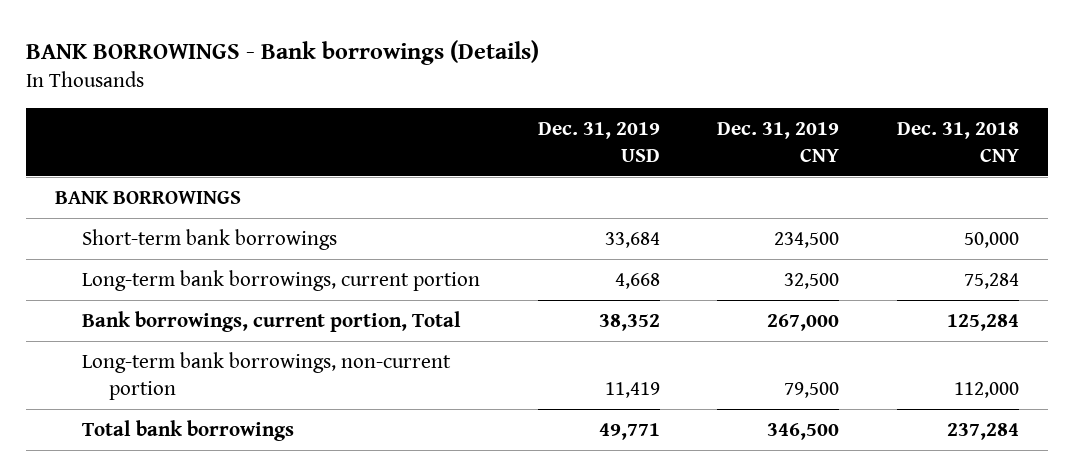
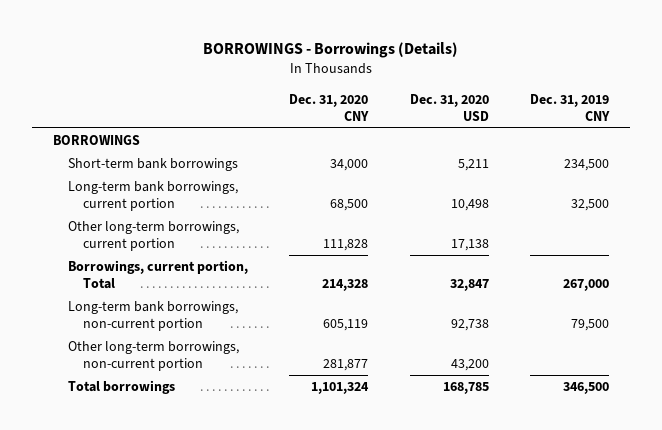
- BANK BORROWINGS - Bank borrowings (Details)
+ BORROWINGS - Borrowings (Details)
- | Dec. 31, 2019 USD | Dec. 31, 2019 CNY | Dec. 31, 2018 CNY
+ | Dec. 31, 2020 CNY | Dec. 31, 2020 USD | Dec. 31, 2019 CNY
- BANK BORROWINGS
+ BORROWINGS
- Bank borrowings, current portion, Total | 38,352 | 267,000 | 125,284
+ Other long-term borrowings, current portion | 111,828 | 17,138 |
+ Borrowings, current portion, Total | 214,328 | 32,847 | 267,000
- Total bank borrowings | 49,771 | 346,500 | 237,284
+ Other long-term borrowings, non-current portion | 281,877 | 43,200 |
+ Total borrowings | 1,101,324 | 168,785 | 346,500

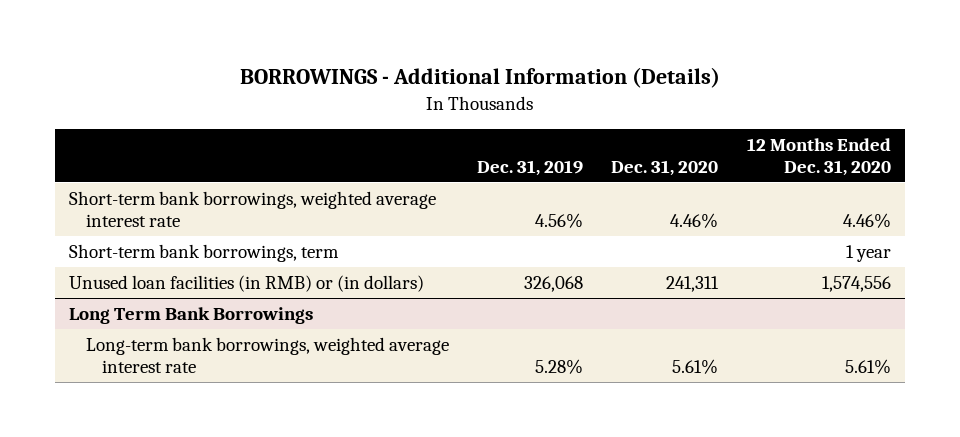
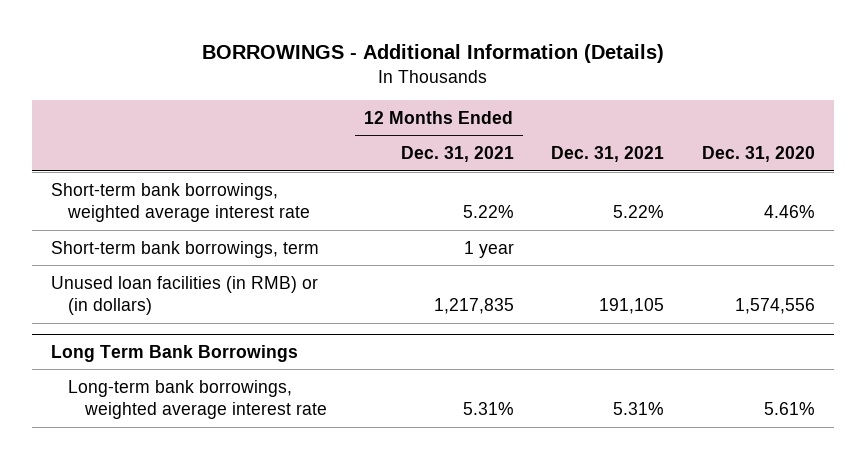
- | Dec. 31, 2019 | Dec. 31, 2020 | 12 Months Ended Dec. 31, 2020
+ | 12 Months Ended Dec. 31, 2021 | Dec. 31, 2021 | Dec. 31, 2020
- Unused loan facilities (in RMB) or (in dollars) | 326,068 | 241,311 | 1,574,556
+ Unused loan facilities (in RMB) or (in dollars) | 1,217,835 | 191,105 | 1,574,556

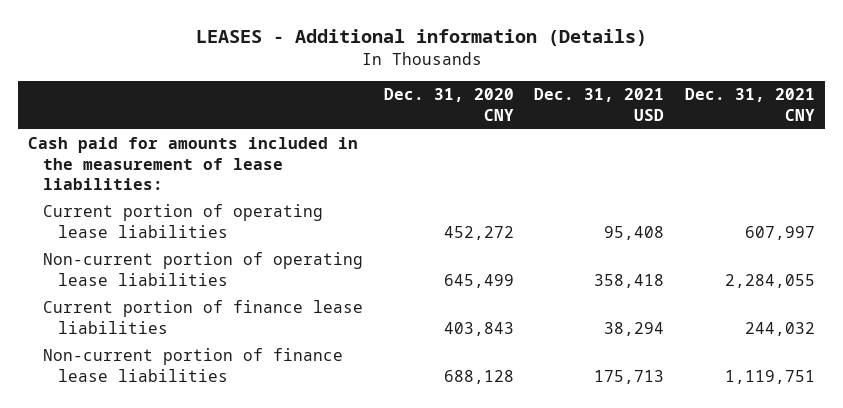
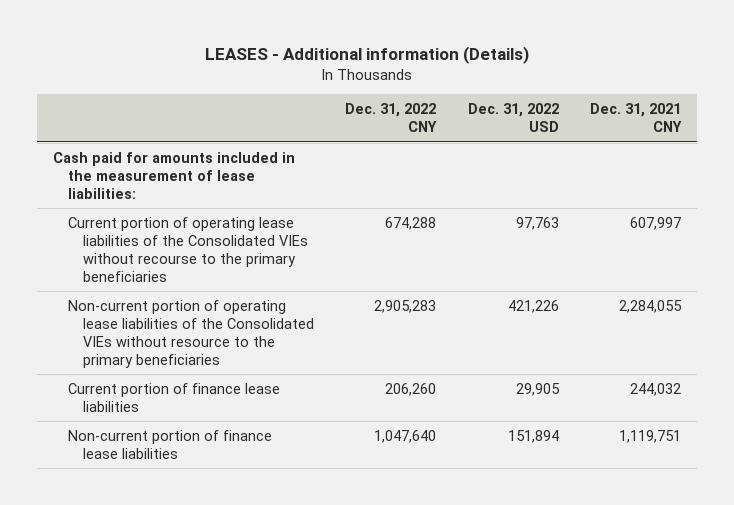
- | Dec. 31, 2020 CNY | Dec. 31, 2021 USD | Dec. 31, 2021 CNY
+ | Dec. 31, 2022 CNY | Dec. 31, 2022 USD | Dec. 31, 2021 CNY
- Current portion of operating lease liabilities | 452,272 | 95,408 | 607,997
- Non-current portion of operating lease liabilities | 645,499 | 358,418 | 2,284,055
+ Current portion of operating lease liabilities of the Consolidated VIEs without recourse to the primary beneficiaries | 674,288 | 97,763 | 607,997
+ Non-current portion of operating lease liabilities of the Consolidated VIEs without resource to the primary beneficiaries | 2,905,283 | 421,226 | 2,284,055

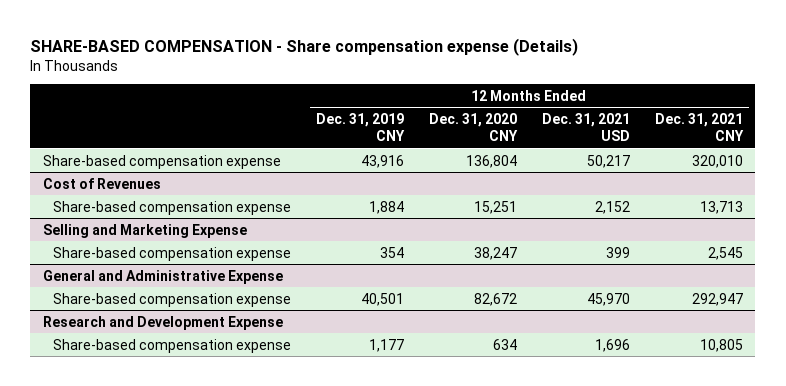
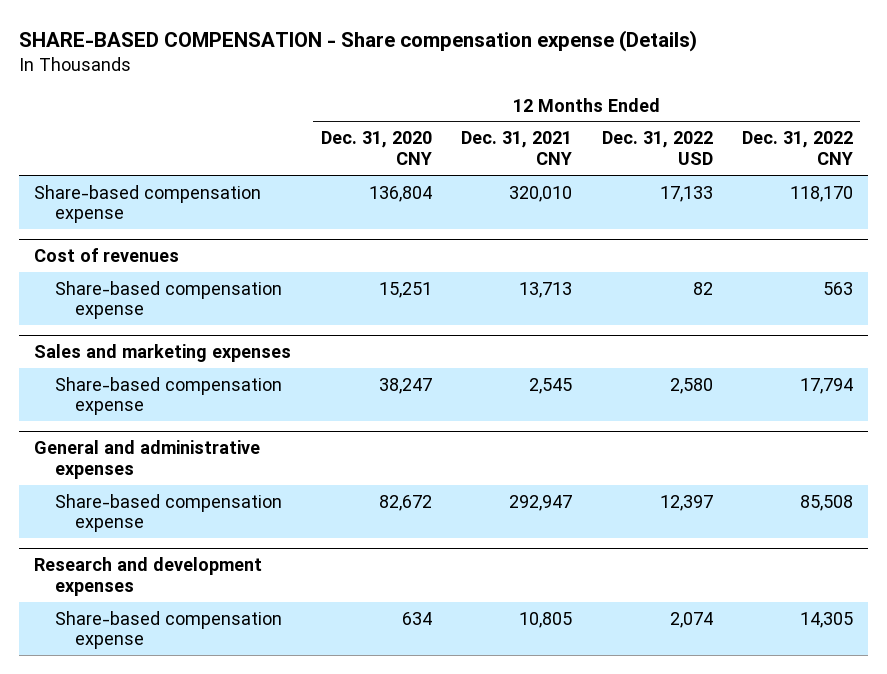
- | 12 Months Ended Dec. 31, 2019 CNY | 12 Months Ended Dec. 31, 2020 CNY | 12 Months Ended Dec. 31, 2021 USD | 12 Months Ended Dec. 31, 2021 CNY
+ | 12 Months Ended Dec. 31, 2020 CNY | 12 Months Ended Dec. 31, 2021 CNY | 12 Months Ended Dec. 31, 2022 USD | 12 Months Ended Dec. 31, 2022 CNY
- Cost of Revenues
+ Cost of revenues
- Selling and Marketing Expense
+ Sales and marketing expenses
- General and Administrative Expense
+ General and administrative expenses
- Research and Development Expense
+ Research and development expenses

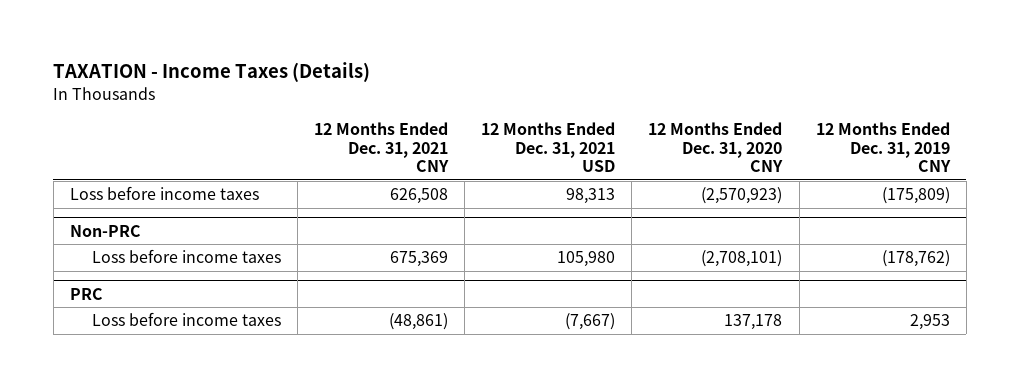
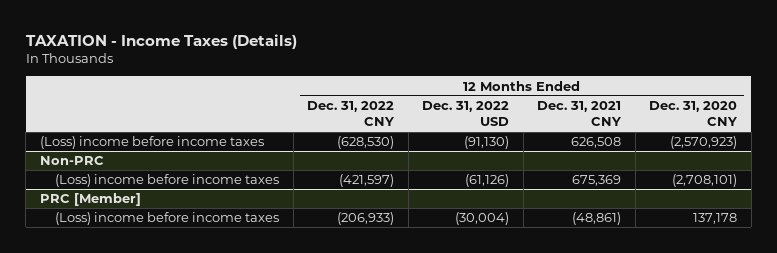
- | 12 Months Ended Dec. 31, 2021 CNY | 12 Months Ended Dec. 31, 2021 USD | 12 Months Ended Dec. 31, 2020 CNY | 12 Months Ended Dec. 31, 2019 CNY
+ | 12 Months Ended Dec. 31, 2022 CNY | 12 Months Ended Dec. 31, 2022 USD | 12 Months Ended Dec. 31, 2021 CNY | 12 Months Ended Dec. 31, 2020 CNY
- Loss before income taxes | 626,508 | 98,313 | (2,570,923) | (175,809)
+ (Loss) income before income taxes | (628,530) | (91,130) | 626,508 | (2,570,923)
@ Non-PRC
- Loss before income taxes | 675,369 | 105,980 | (2,708,101) | (178,762)
- PRC
- Loss before income taxes | (48,861) | (7,667) | 137,178 | 2,953
@ Non-PRC
+ (Loss) income before income taxes | (421,597) | (61,126) | 675,369 | (2,708,101)
+ PRC [Member]
+ (Loss) income before income taxes | (206,933) | (30,004) | (48,861) | 137,178

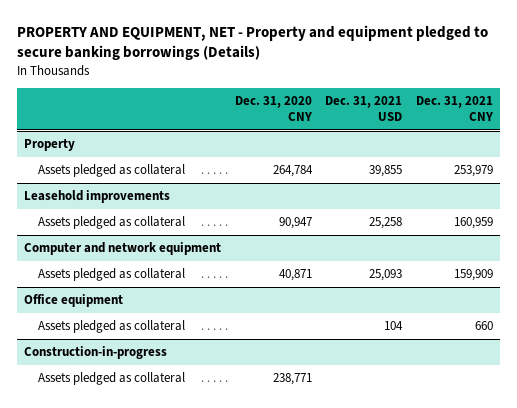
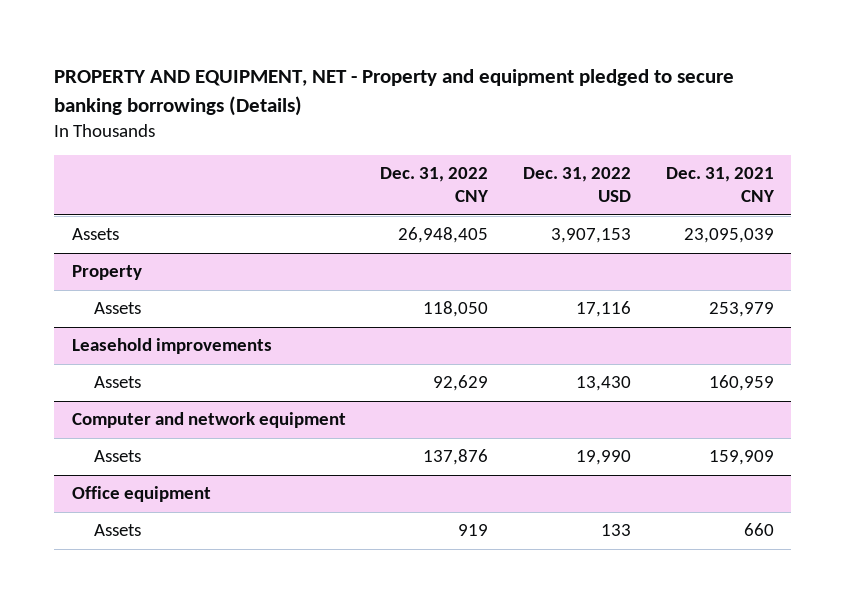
- | Dec. 31, 2020 CNY | Dec. 31, 2021 USD | Dec. 31, 2021 CNY
+ | Dec. 31, 2022 CNY | Dec. 31, 2022 USD | Dec. 31, 2021 CNY
+ Assets | 26,948,405 | 3,907,153 | 23,095,039
@ Property
- Assets pledged as collateral | 264,784 | 39,855 | 253,979
+ Assets | 118,050 | 17,116 | 253,979
@ Leasehold improvements
- Assets pledged as collateral | 90,947 | 25,258 | 160,959
+ Assets | 92,629 | 13,430 | 160,959
@ Computer and network equipment
- Assets pledged as collateral | 40,871 | 25,093 | 159,909
+ Assets | 137,876 | 19,990 | 159,909
@ Office equipment
- Assets pledged as collateral | | 104 | 660
- Construction-in-progress
- Assets pledged as collateral | 238,771 | |
@ Office equipment
+ Assets | 919 | 133 | 660

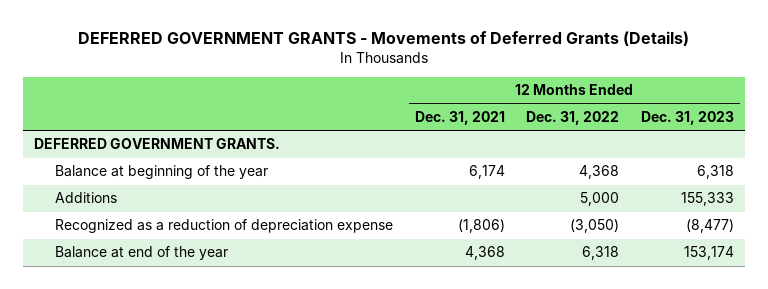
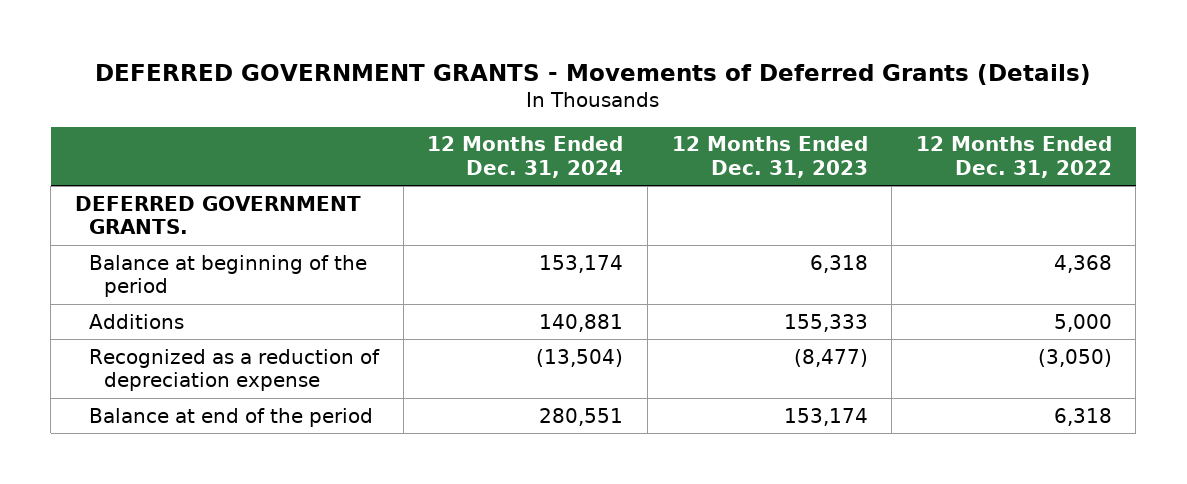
- | 12 Months Ended Dec. 31, 2021 | 12 Months Ended Dec. 31, 2022 | 12 Months Ended Dec. 31, 2023
+ | 12 Months Ended Dec. 31, 2024 | 12 Months Ended Dec. 31, 2023 | 12 Months Ended Dec. 31, 2022
- Balance at beginning of the year | 6,174 | 4,368 | 6,318
+ Balance at beginning of the period | 153,174 | 6,318 | 4,368
- Balance at end of the year | 4,368 | 6,318 | 153,174
+ Balance at end of the period | 280,551 | 153,174 | 6,318

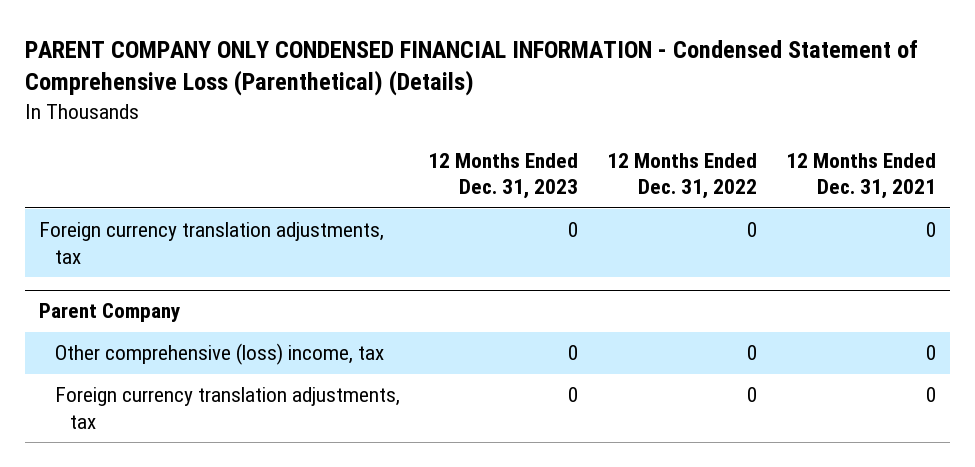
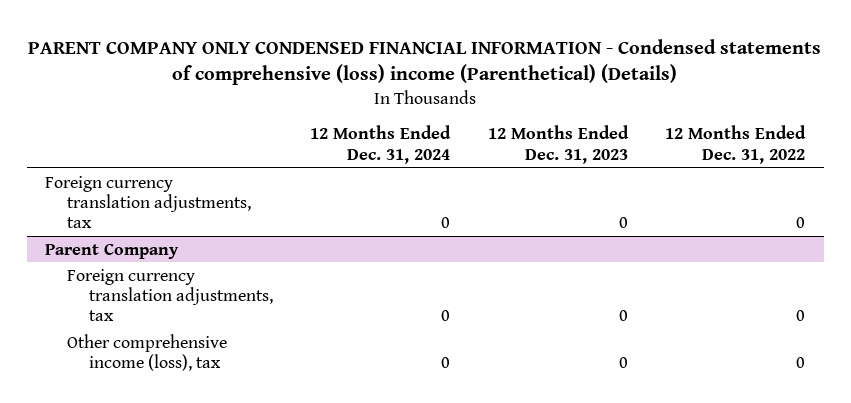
- PARENT COMPANY ONLY CONDENSED FINANCIAL INFORMATION - Condensed Statement of Comprehensive Loss (Parenthetical) (Details)
+ PARENT COMPANY ONLY CONDENSED FINANCIAL INFORMATION - Condensed statements of comprehensive (loss) income (Parenthetical) (Details)
- | 12 Months Ended Dec. 31, 2023 | 12 Months Ended Dec. 31, 2022 | 12 Months Ended Dec. 31, 2021
+ | 12 Months Ended Dec. 31, 2024 | 12 Months Ended Dec. 31, 2023 | 12 Months Ended Dec. 31, 2022
@ Parent Company
- Other comprehensive (loss) income, tax | 0 | 0 | 0
+ Other comprehensive income (loss), tax | 0 | 0 | 0

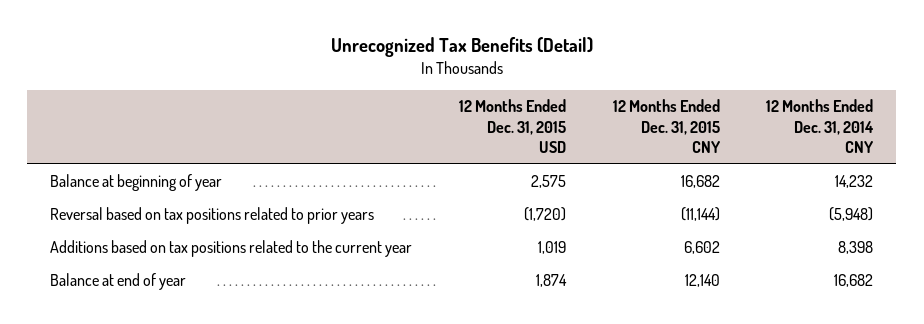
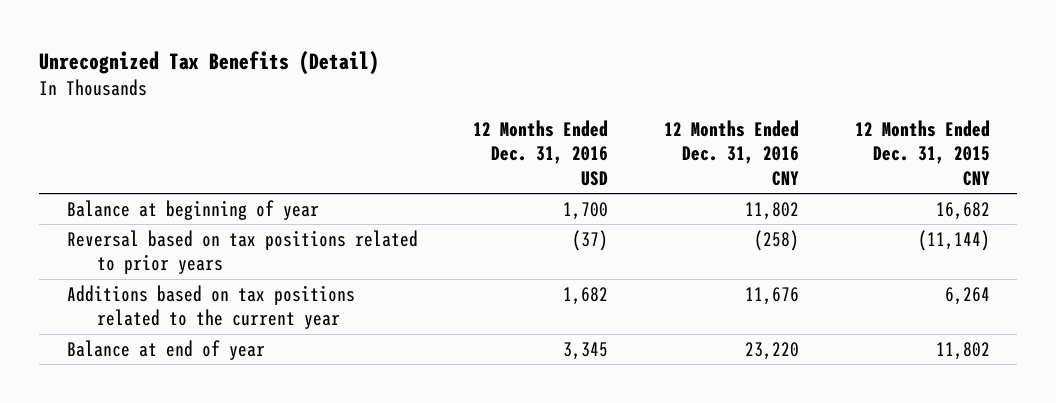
- | 12 Months Ended Dec. 31, 2015 USD | 12 Months Ended Dec. 31, 2015 CNY | 12 Months Ended Dec. 31, 2014 CNY
+ | 12 Months Ended Dec. 31, 2016 USD | 12 Months Ended Dec. 31, 2016 CNY | 12 Months Ended Dec. 31, 2015 CNY
- Additions based on tax positions related to the current year | 1,019 | 6,602 | 8,398
- Balance at end of year | 1,874 | 12,140 | 16,682
+ Additions based on tax positions related to the current year | 1,682 | 11,676 | 6,264
+ Balance at end of year | 3,345 | 23,220 | 11,802

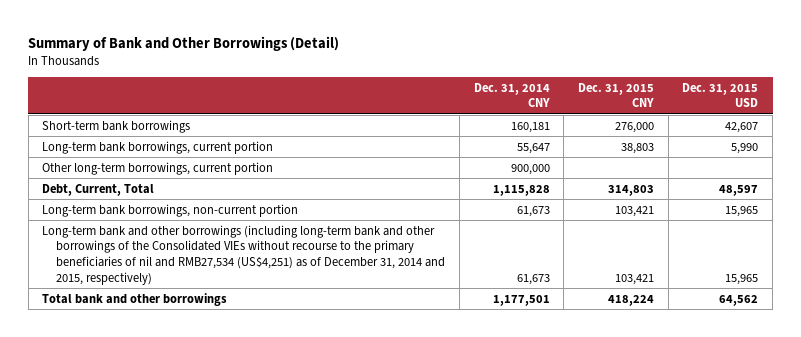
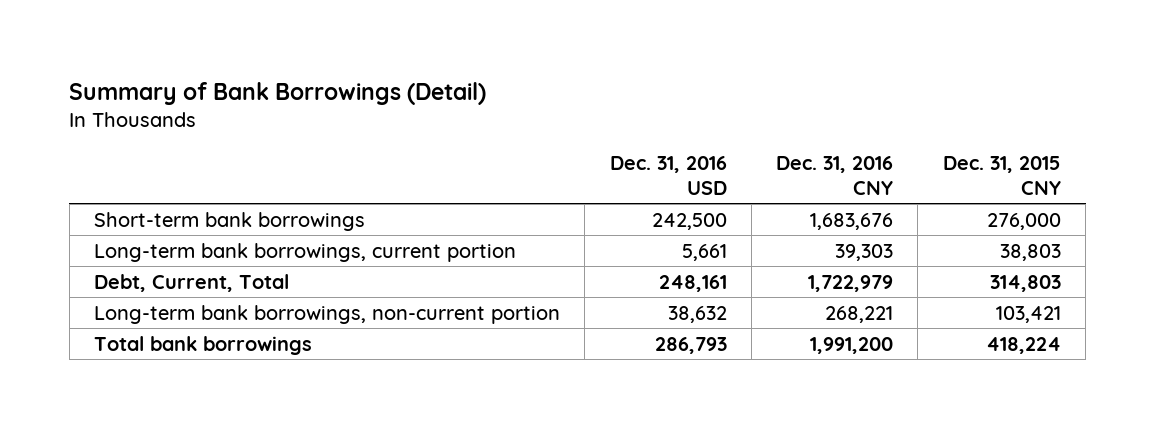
- Summary of Bank and Other Borrowings (Detail)
+ Summary of Bank Borrowings (Detail)
- | Dec. 31, 2014 CNY | Dec. 31, 2015 CNY | Dec. 31, 2015 USD
+ | Dec. 31, 2016 USD | Dec. 31, 2016 CNY | Dec. 31, 2015 CNY
- Other long-term borrowings, current portion | 900,000 | |
- Long-term bank and other borrowings (including long-term bank and other borrowings of the Consolidated VIEs without recourse to the primary beneficiaries of nil and RMB27,534 (US$4,251) as of December 31, 2014 and 2015, respectively) | 61,673 | 103,421 | 15,965
- Total bank and other borrowings | 1,177,501 | 418,224 | 64,562
+ Total bank borrowings | 286,793 | 1,991,200 | 418,224

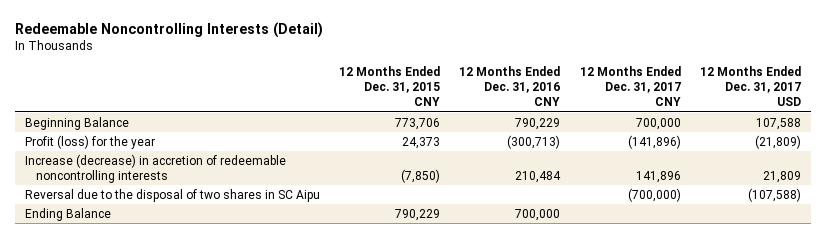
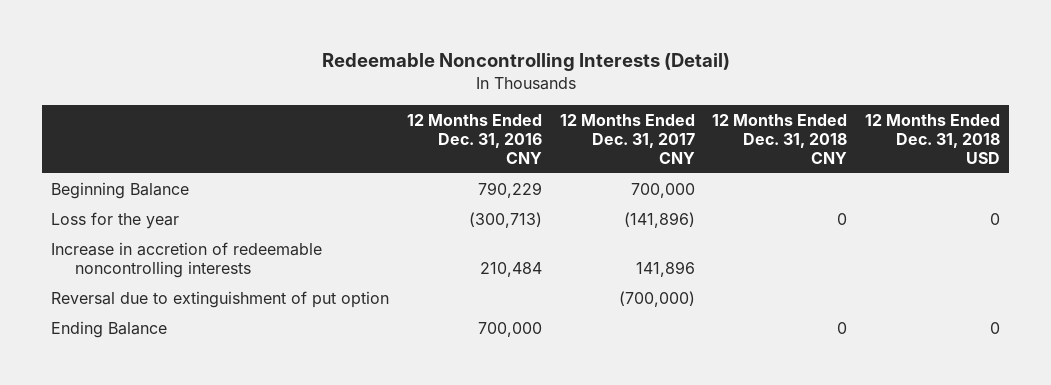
- | 12 Months Ended Dec. 31, 2015 CNY | 12 Months Ended Dec. 31, 2016 CNY | 12 Months Ended Dec. 31, 2017 CNY | 12 Months Ended Dec. 31, 2017 USD
+ | 12 Months Ended Dec. 31, 2016 CNY | 12 Months Ended Dec. 31, 2017 CNY | 12 Months Ended Dec. 31, 2018 CNY | 12 Months Ended Dec. 31, 2018 USD
- Profit (loss) for the year | 24,373 | (300,713) | (141,896) | (21,809)
- Increase (decrease) in accretion of redeemable noncontrolling interests | (7,850) | 210,484 | 141,896 | 21,809
- Reversal due to the disposal of two shares in SC Aipu | | | (700,000) | (107,588)
+ Loss for the year | (300,713) | (141,896) | 0 | 0
+ Increase in accretion of redeemable noncontrolling interests | 210,484 | 141,896 | |
+ Reversal due to extinguishment of put option | | (700,000) | |

